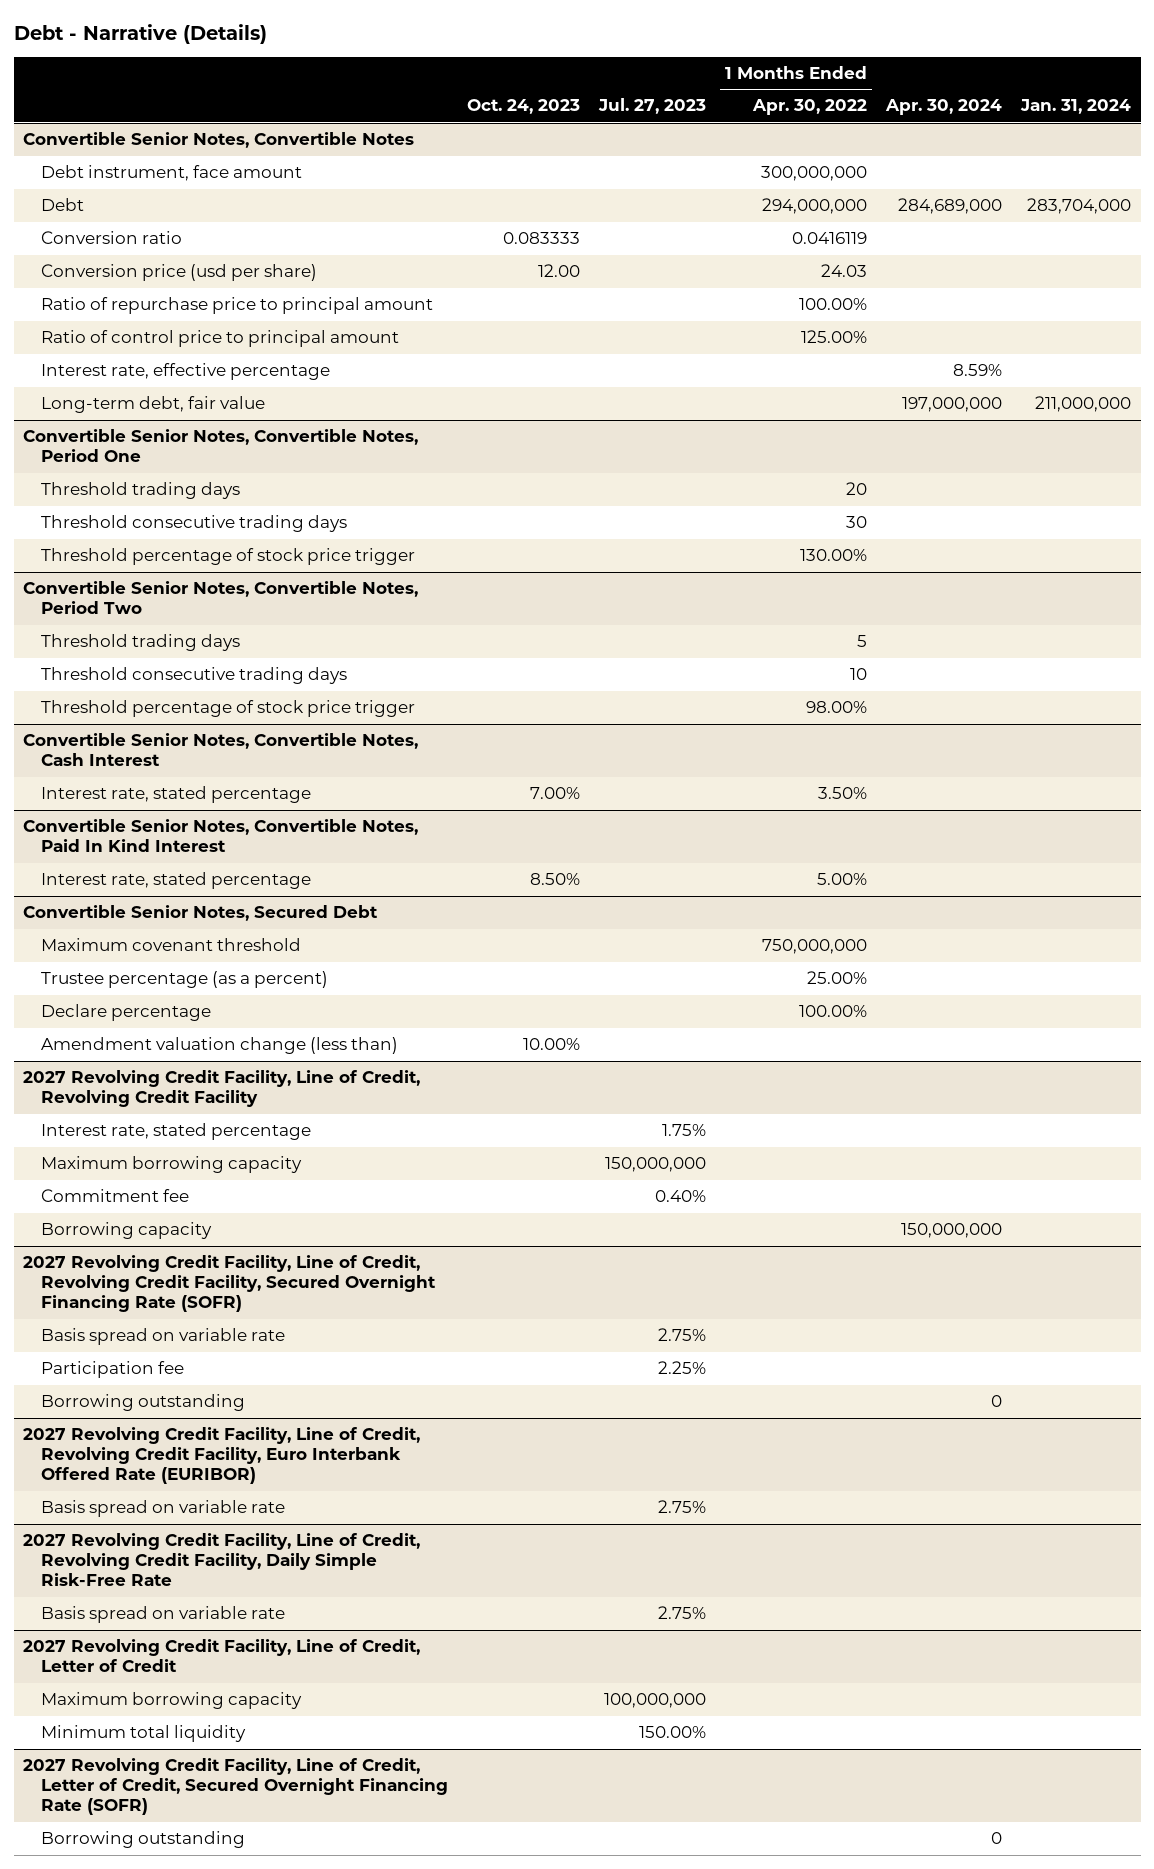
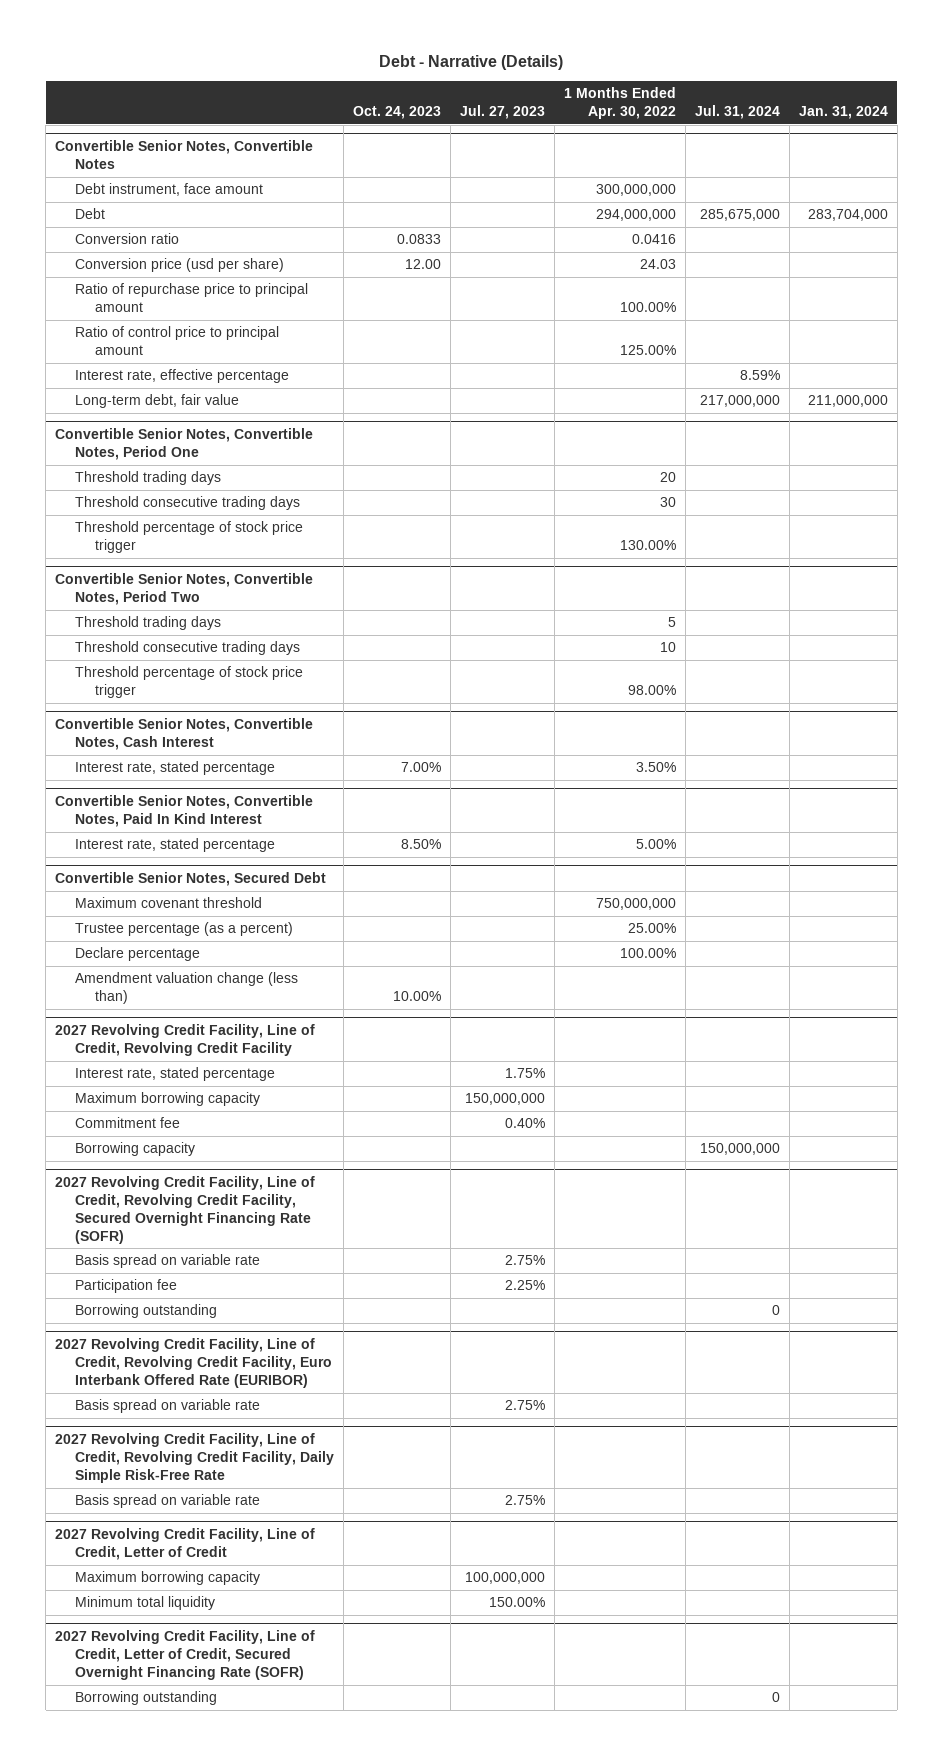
- | Oct. 24, 2023 | Jul. 27, 2023 | 1 Months Ended Apr. 30, 2022 | Apr. 30, 2024 | Jan. 31, 2024
+ | Oct. 24, 2023 | Jul. 27, 2023 | 1 Months Ended Apr. 30, 2022 | Jul. 31, 2024 | Jan. 31, 2024
@ Convertible Senior Notes, Convertible Notes
- Conversion ratio | 0.083333 | | 0.0416119 | |
+ Conversion ratio | 0.0833 | | 0.0416 | |

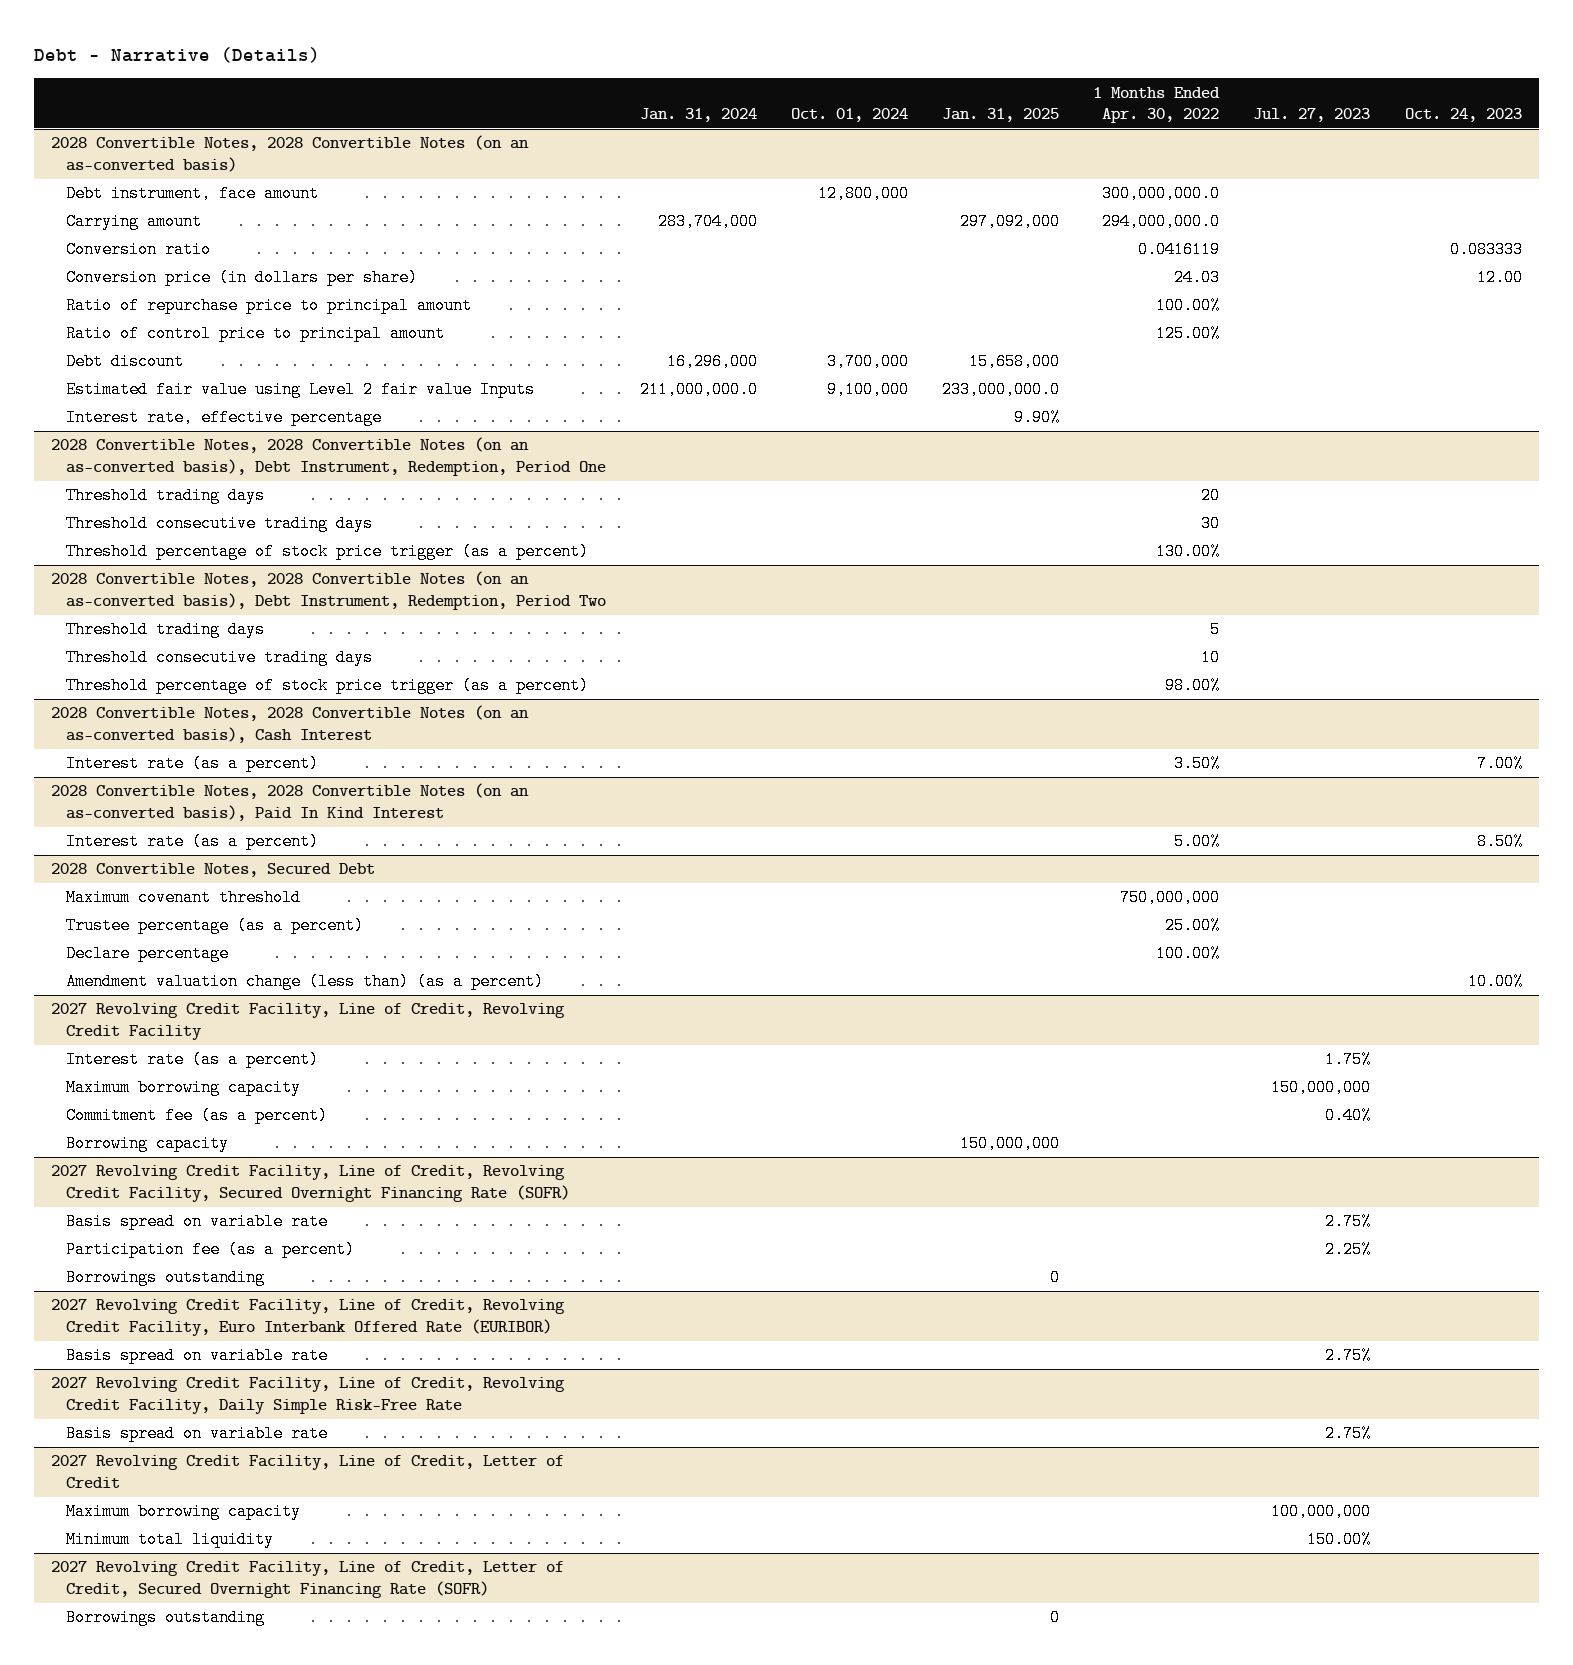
- | Oct. 24, 2023 | Jul. 27, 2023 | 1 Months Ended Apr. 30, 2022 | Jul. 31, 2024 | Jan. 31, 2024
+ | Jan. 31, 2024 | Oct. 01, 2024 | Jan. 31, 2025 | 1 Months Ended Apr. 30, 2022 | Jul. 27, 2023 | Oct. 24, 2023
- Convertible Senior Notes, Convertible Notes
- Debt instrument, face amount | | | 300,000,000 | |
- Debt | | | 294,000,000 | 285,675,000 | 283,704,000
- Conversion ratio | 0.0833 | | 0.0416 | |
- Conversion price (usd per share) | 12.00 | | 24.03 | |
+ 2028 Convertible Notes, 2028 Convertible Notes (on an as-converted basis)
+ Debt instrument, face amount | | 12,800,000 | | 300,000,000.0 | |
+ Carrying amount | 283,704,000 | | 297,092,000 | 294,000,000.0 | |
+ Conversion ratio | | | | 0.0416119 | | 0.083333
+ Conversion price (in dollars per share) | | | | 24.03 | | 12.00
+ Debt discount | 16,296,000 | 3,700,000 | 15,658,000 | | |
+ Estimated fair value using Level 2 fair value Inputs | 211,000,000.0 | 9,100,000 | 233,000,000.0 | | |
- Long-term debt, fair value | | | | 217,000,000 | 211,000,000
- Convertible Senior Notes, Convertible Notes, Period One
+ 2028 Convertible Notes, 2028 Convertible Notes (on an as-converted basis), Debt Instrument, Redemption, Period One
- Threshold percentage of stock price trigger | | | 130.00% | |
- Convertible Senior Notes, Convertible Notes, Period Two
+ Threshold percentage of stock price trigger (as a percent) | | | | 130.00% | |
+ 2028 Convertible Notes, 2028 Convertible Notes (on an as-converted basis), Debt Instrument, Redemption, Period Two
- Threshold percentage of stock price trigger | | | 98.00% | |
- Convertible Senior Notes, Convertible Notes, Cash Interest
- Interest rate, stated percentage | 7.00% | | 3.50% | |
- Convertible Senior Notes, Convertible Notes, Paid In Kind Interest
- Interest rate, stated percentage | 8.50% | | 5.00% | |
- Convertible Senior Notes, Secured Debt
+ Threshold percentage of stock price trigger (as a percent) | | | | 98.00% | |
+ 2028 Convertible Notes, 2028 Convertible Notes (on an as-converted basis), Cash Interest
+ Interest rate (as a percent) | | | | 3.50% | | 7.00%
+ 2028 Convertible Notes, 2028 Convertible Notes (on an as-converted basis), Paid In Kind Interest
+ Interest rate (as a percent) | | | | 5.00% | | 8.50%
+ 2028 Convertible Notes, Secured Debt
- Amendment valuation change (less than) | 10.00% | | | |
+ Amendment valuation change (less than) (as a percent) | | | | | | 10.00%
@ 2027 Revolving Credit Facility, Line of Credit, Revolving Credit Facility
- Interest rate, stated percentage | | 1.75% | | |
+ Interest rate (as a percent) | | | | | 1.75% |
- Commitment fee | | 0.40% | | |
+ Commitment fee (as a percent) | | | | | 0.40% |
@ 2027 Revolving Credit Facility, Line of Credit, Revolving Credit Facility, Secured Overnight Financing Rate (SOFR)
- Participation fee | | 2.25% | | |
- Borrowing outstanding | | | | 0 |
+ Participation fee (as a percent) | | | | | 2.25% |
+ Borrowings outstanding | | | 0 | | |
@ 2027 Revolving Credit Facility, Line of Credit, Letter of Credit, Secured Overnight Financing Rate (SOFR)
- Borrowing outstanding | | | | 0 |
+ Borrowings outstanding | | | 0 | | |

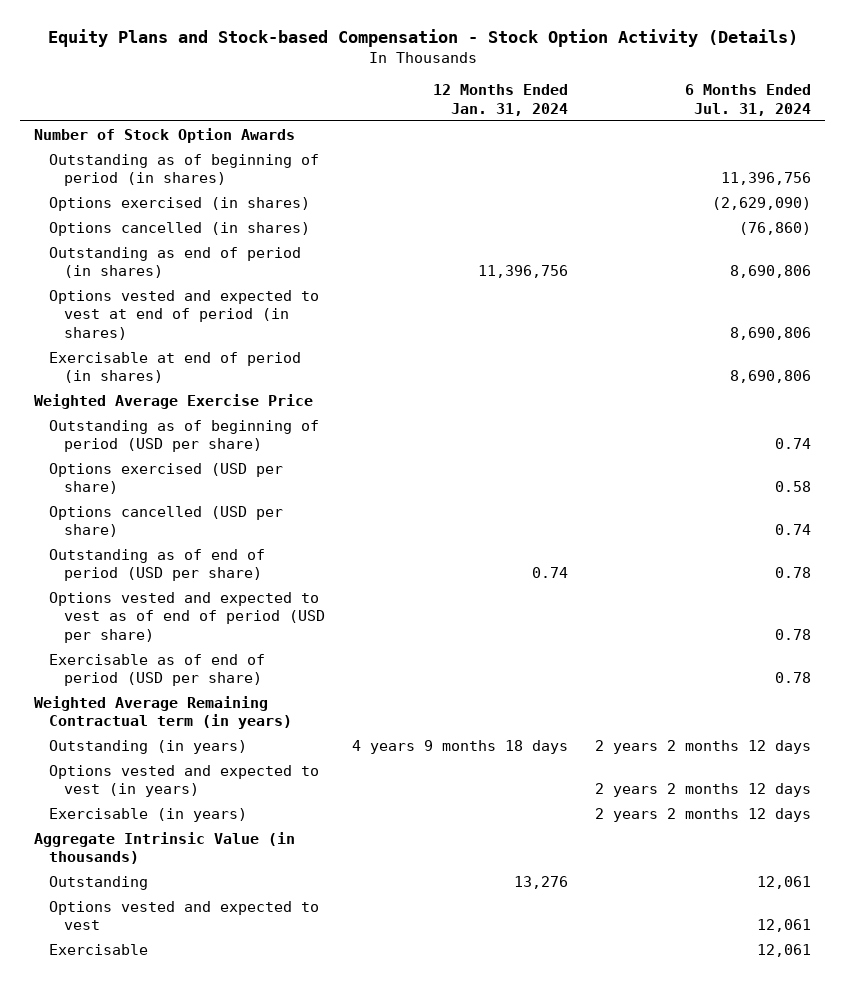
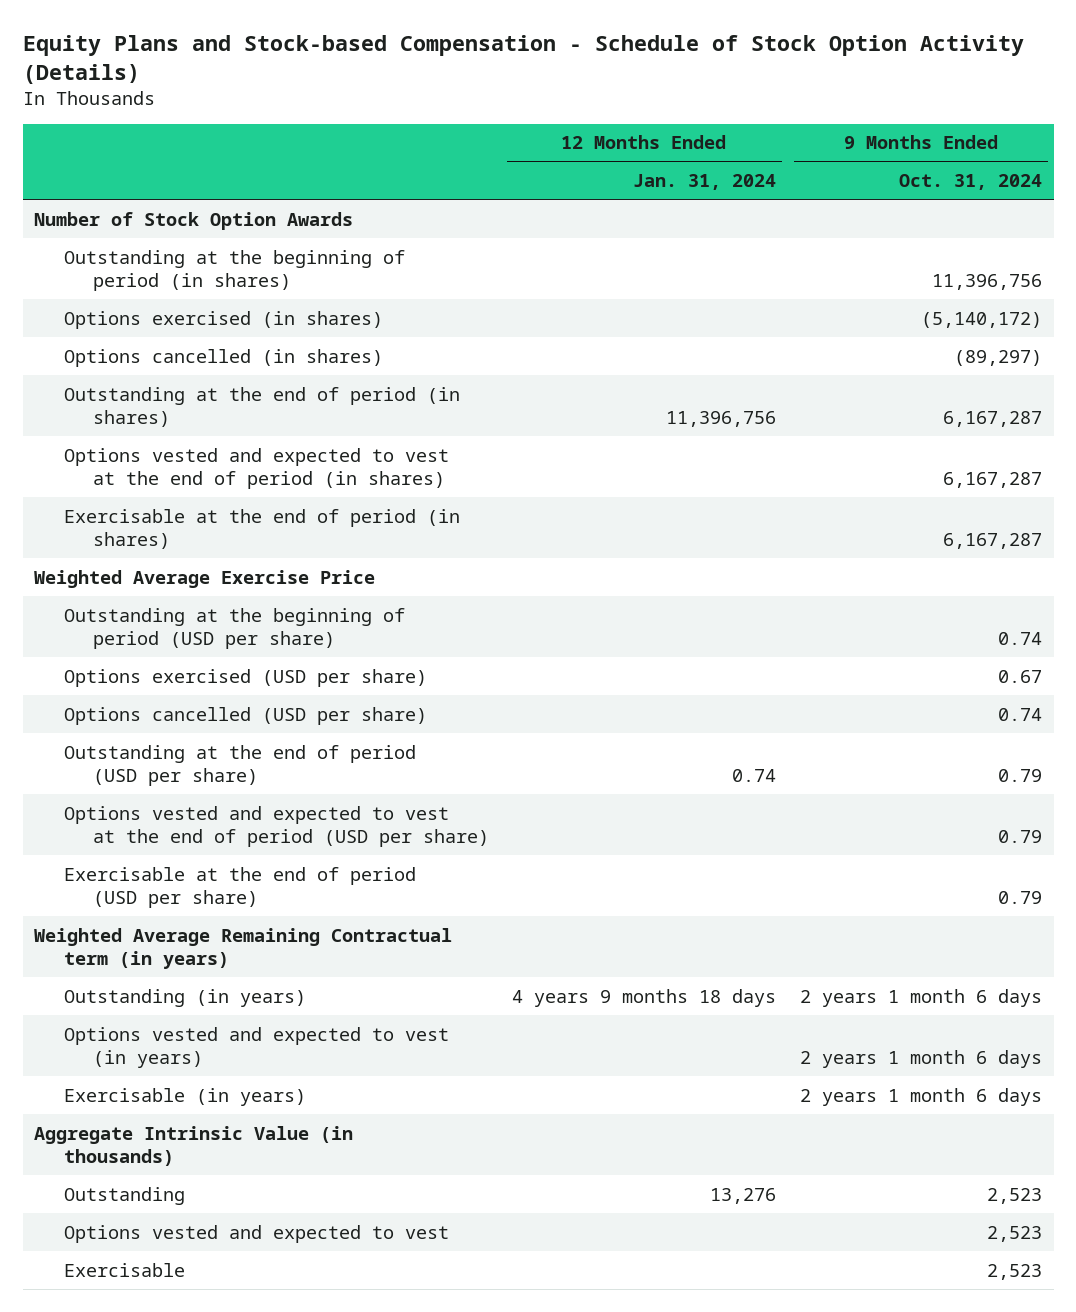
- Equity Plans and Stock-based Compensation - Stock Option Activity (Details)
+ Equity Plans and Stock-based Compensation - Schedule of Stock Option Activity (Details)
- | 12 Months Ended Jan. 31, 2024 | 6 Months Ended Jul. 31, 2024
+ | 12 Months Ended Jan. 31, 2024 | 9 Months Ended Oct. 31, 2024
- Outstanding as of beginning of period (in shares) | | 11,396,756
+ Outstanding at the beginning of period (in shares) | | 11,396,756
- Outstanding as end of period (in shares) | 11,396,756 | 8,690,806
- Options vested and expected to vest at end of period (in shares) | | 8,690,806
- Exercisable at end of period (in shares) | | 8,690,806
+ Outstanding at the end of period (in shares) | 11,396,756 | 6,167,287
+ Options vested and expected to vest at the end of period (in shares) | | 6,167,287
+ Exercisable at the end of period (in shares) | | 6,167,287
- Outstanding as of beginning of period (USD per share) | | 0.74
+ Outstanding at the beginning of period (USD per share) | | 0.74
- Outstanding as of end of period (USD per share) | 0.74 | 0.78
- Options vested and expected to vest as of end of period (USD per share) | | 0.78
- Exercisable as of end of period (USD per share) | | 0.78
+ Outstanding at the end of period (USD per share) | 0.74 | 0.79
+ Options vested and expected to vest at the end of period (USD per share) | | 0.79
+ Exercisable at the end of period (USD per share) | | 0.79

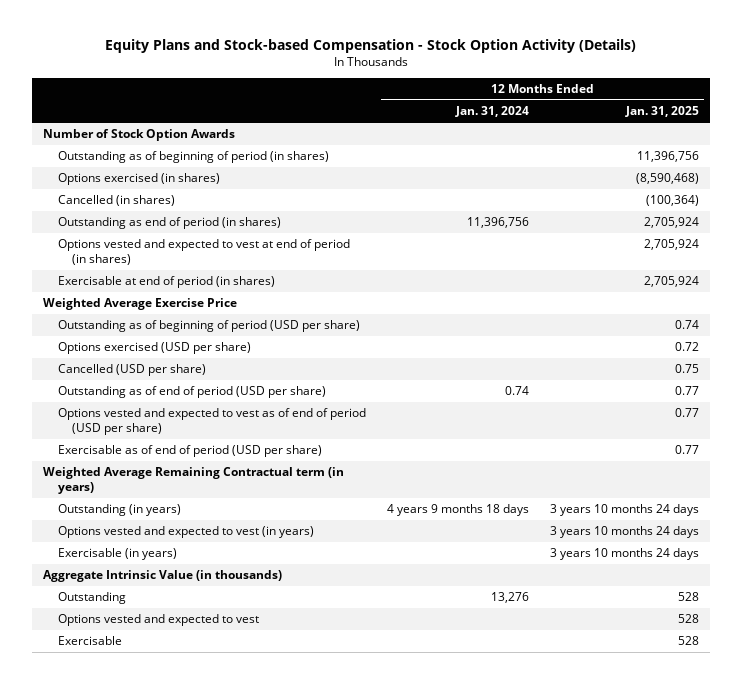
- Equity Plans and Stock-based Compensation - Schedule of Stock Option Activity (Details)
+ Equity Plans and Stock-based Compensation - Stock Option Activity (Details)
- | 12 Months Ended Jan. 31, 2024 | 9 Months Ended Oct. 31, 2024
+ | 12 Months Ended Jan. 31, 2024 | 12 Months Ended Jan. 31, 2025
- Outstanding at the beginning of period (in shares) | | 11,396,756
+ Outstanding as of beginning of period (in shares) | | 11,396,756
- Options cancelled (in shares) | | (89,297)
- Outstanding at the end of period (in shares) | 11,396,756 | 6,167,287
- Options vested and expected to vest at the end of period (in shares) | | 6,167,287
- Exercisable at the end of period (in shares) | | 6,167,287
+ Cancelled (in shares) | | (100,364)
+ Outstanding as end of period (in shares) | 11,396,756 | 2,705,924
+ Options vested and expected to vest at end of period (in shares) | | 2,705,924
+ Exercisable at end of period (in shares) | | 2,705,924
- Outstanding at the beginning of period (USD per share) | | 0.74
+ Outstanding as of beginning of period (USD per share) | | 0.74
- Options cancelled (USD per share) | | 0.74
- Outstanding at the end of period (USD per share) | 0.74 | 0.79
- Options vested and expected to vest at the end of period (USD per share) | | 0.79
- Exercisable at the end of period (USD per share) | | 0.79
+ Cancelled (USD per share) | | 0.75
+ Outstanding as of end of period (USD per share) | 0.74 | 0.77
+ Options vested and expected to vest as of end of period (USD per share) | | 0.77
+ Exercisable as of end of period (USD per share) | | 0.77

